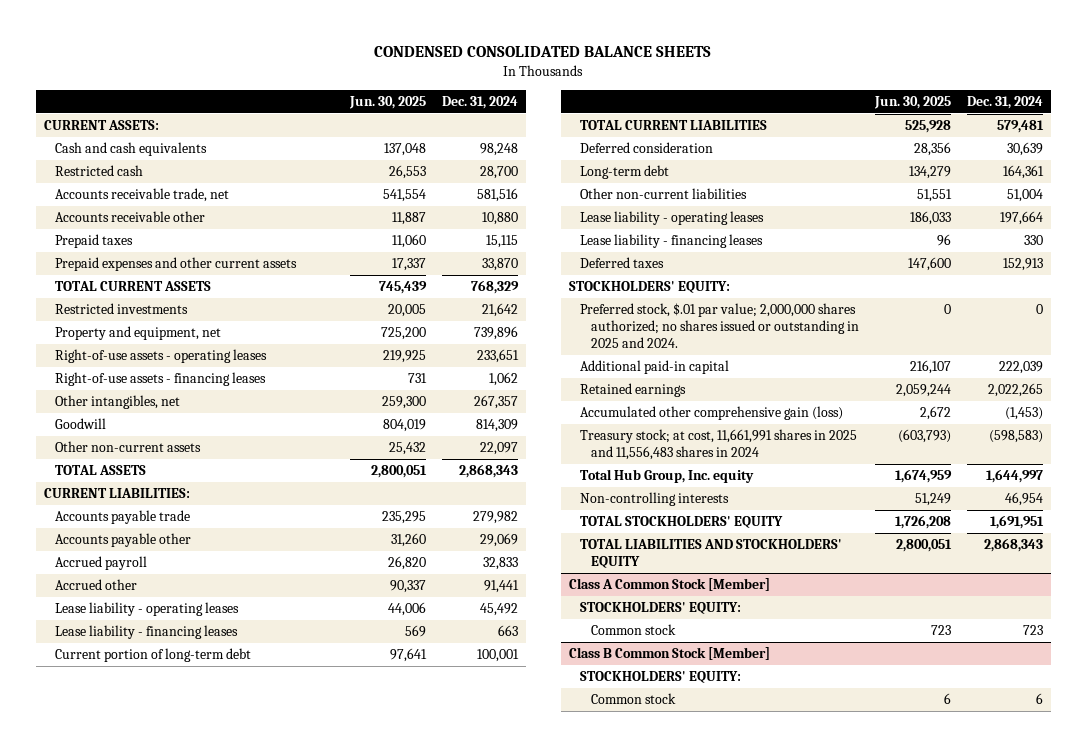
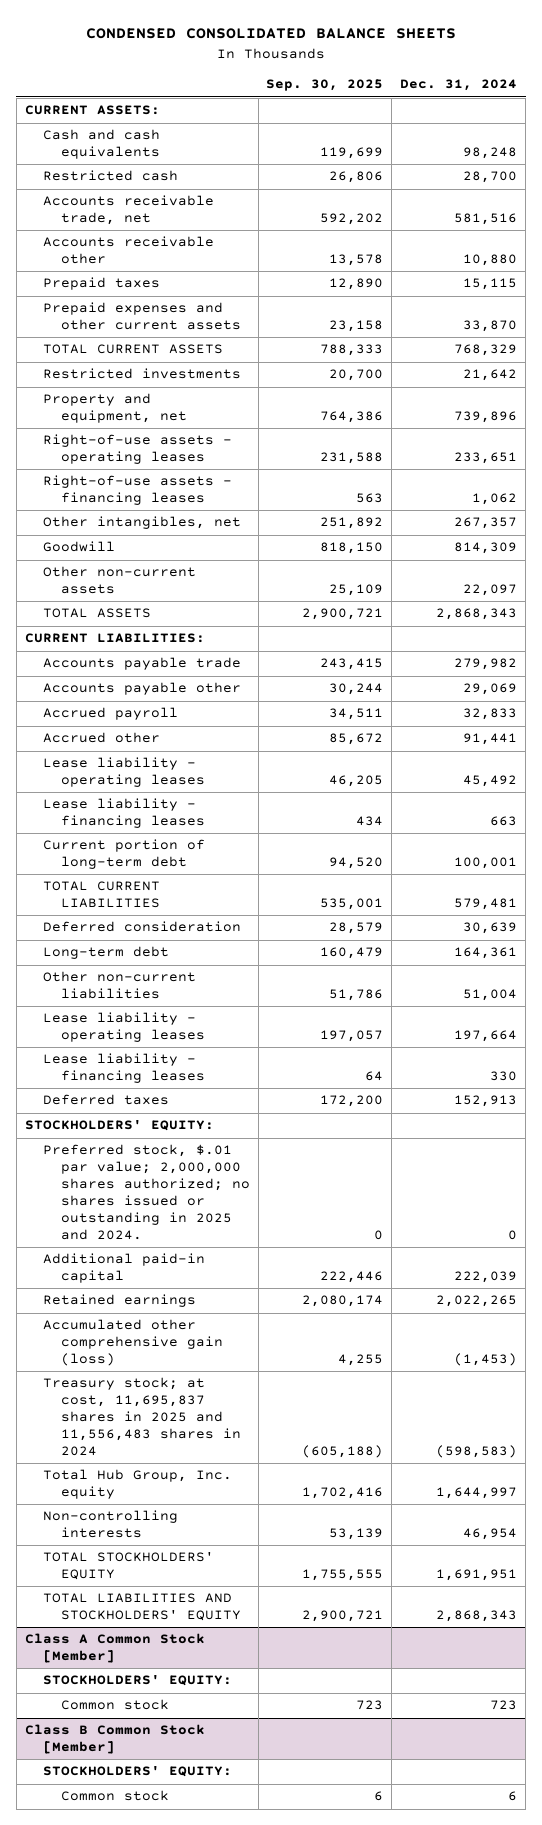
- | Jun. 30, 2025 | Dec. 31, 2024
+ | Sep. 30, 2025 | Dec. 31, 2024
- Treasury stock; at cost, 11,661,991 shares in 2025 and 11,556,483 shares in 2024 | (603,793) | (598,583)
+ Treasury stock; at cost, 11,695,837 shares in 2025 and 11,556,483 shares in 2024 | (605,188) | (598,583)

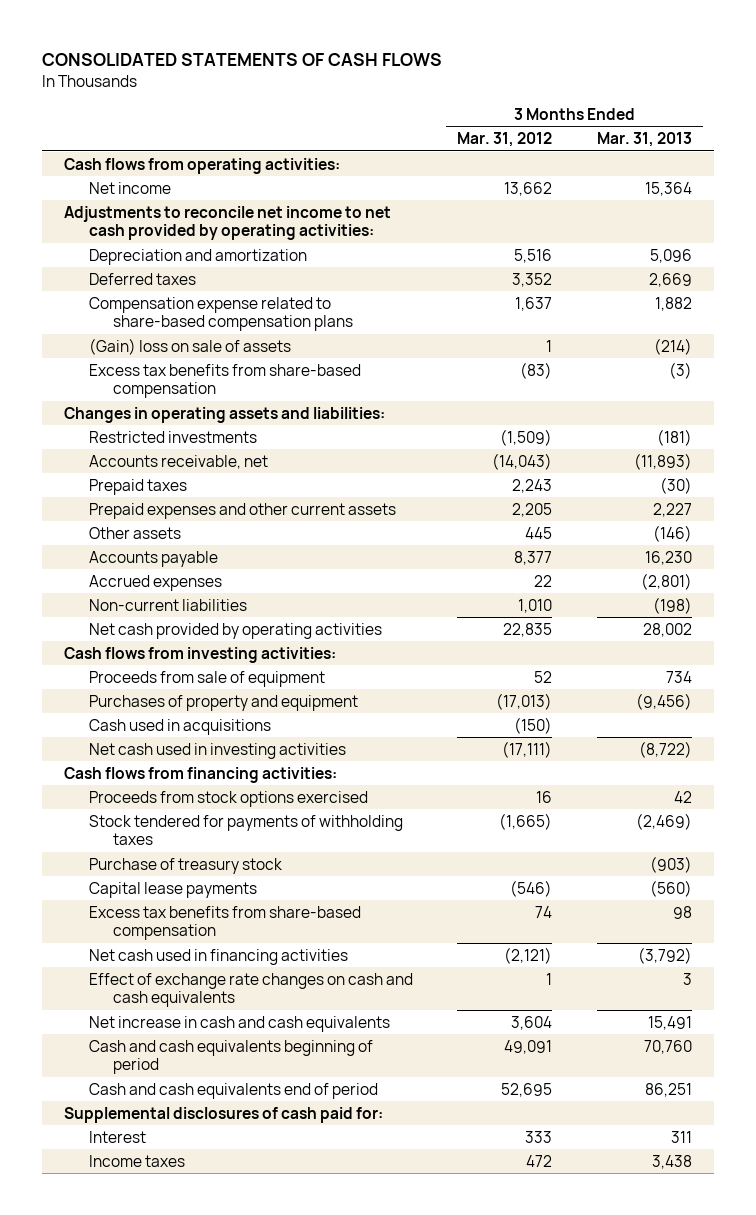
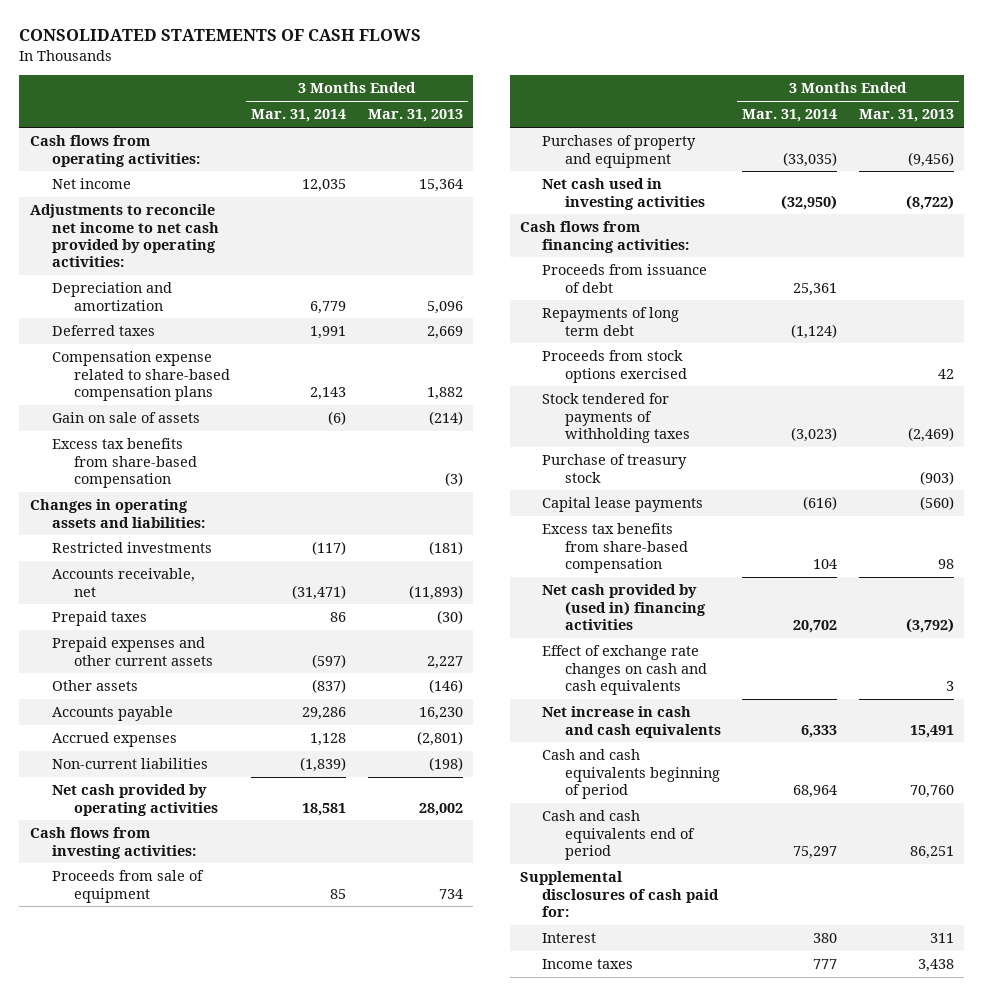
- | 3 Months Ended Mar. 31, 2012 | 3 Months Ended Mar. 31, 2013
+ | 3 Months Ended Mar. 31, 2014 | 3 Months Ended Mar. 31, 2013
- (Gain) loss on sale of assets | 1 | (214)
+ Gain on sale of assets | (6) | (214)
- Cash used in acquisitions | (150) |
+ Proceeds from issuance of debt | 25,361 |
+ Repayments of long term debt | (1,124) |
- Net cash used in financing activities | (2,121) | (3,792)
+ Net cash provided by (used in) financing activities | 20,702 | (3,792)

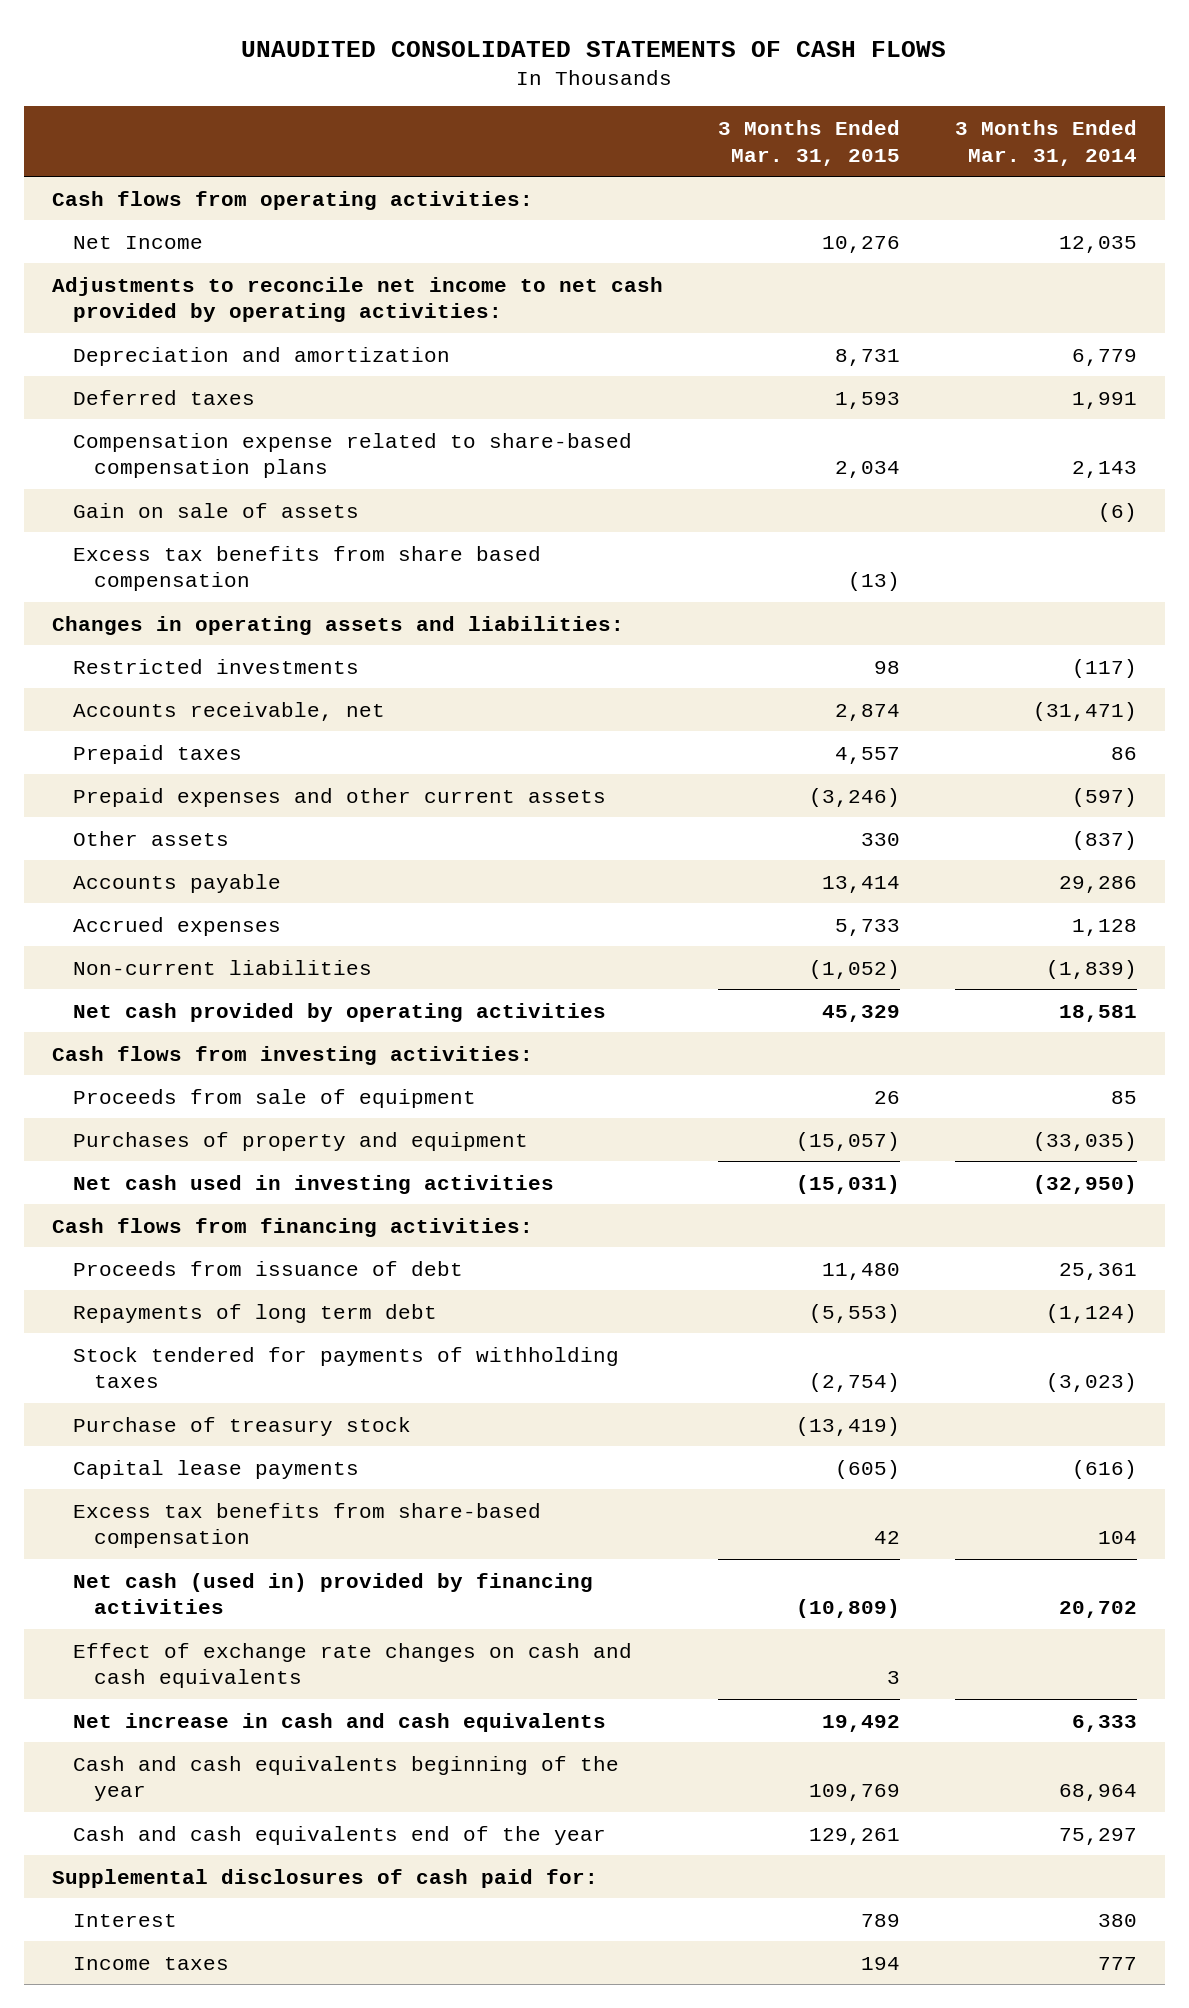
- CONSOLIDATED STATEMENTS OF CASH FLOWS
+ UNAUDITED CONSOLIDATED STATEMENTS OF CASH FLOWS
- | 3 Months Ended Mar. 31, 2014 | 3 Months Ended Mar. 31, 2013
+ | 3 Months Ended Mar. 31, 2015 | 3 Months Ended Mar. 31, 2014
- Net income | 12,035 | 15,364
+ Net Income | 10,276 | 12,035
- Excess tax benefits from share-based compensation | | (3)
+ Excess tax benefits from share based compensation | (13) |
- Proceeds from stock options exercised | | 42
- Net cash provided by (used in) financing activities | 20,702 | (3,792)
+ Net cash (used in) provided by financing activities | (10,809) | 20,702
- Cash and cash equivalents beginning of period | 68,964 | 70,760
- Cash and cash equivalents end of period | 75,297 | 86,251
+ Cash and cash equivalents beginning of the year | 109,769 | 68,964
+ Cash and cash equivalents end of the year | 129,261 | 75,297

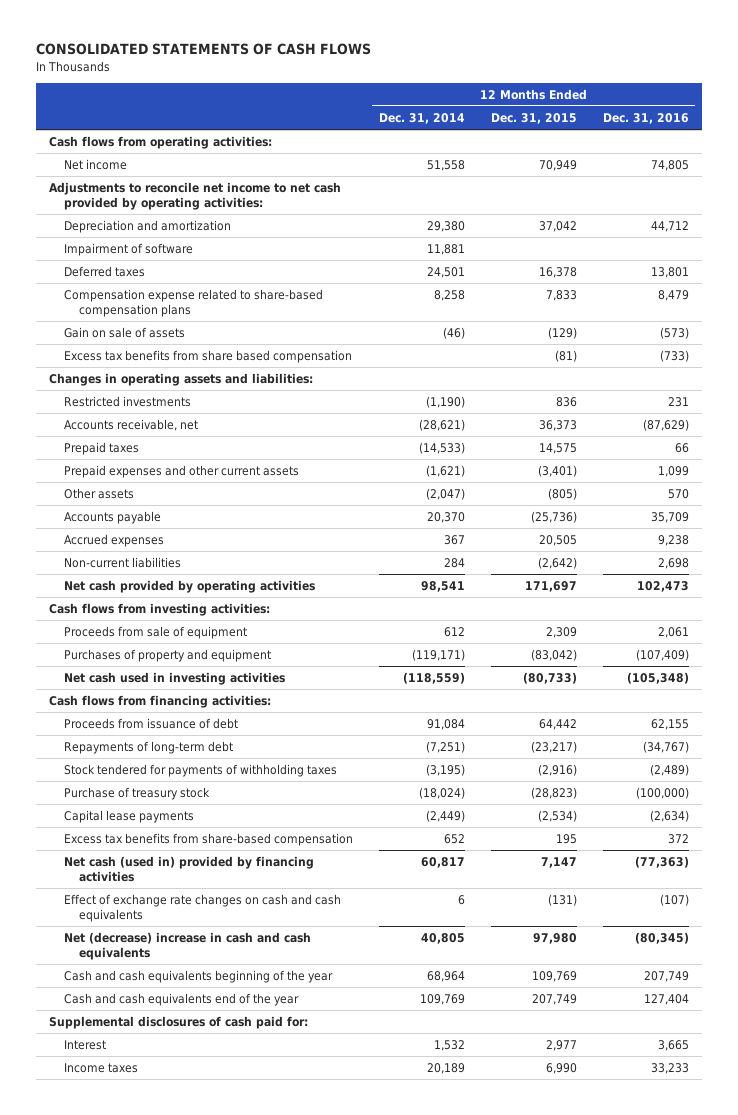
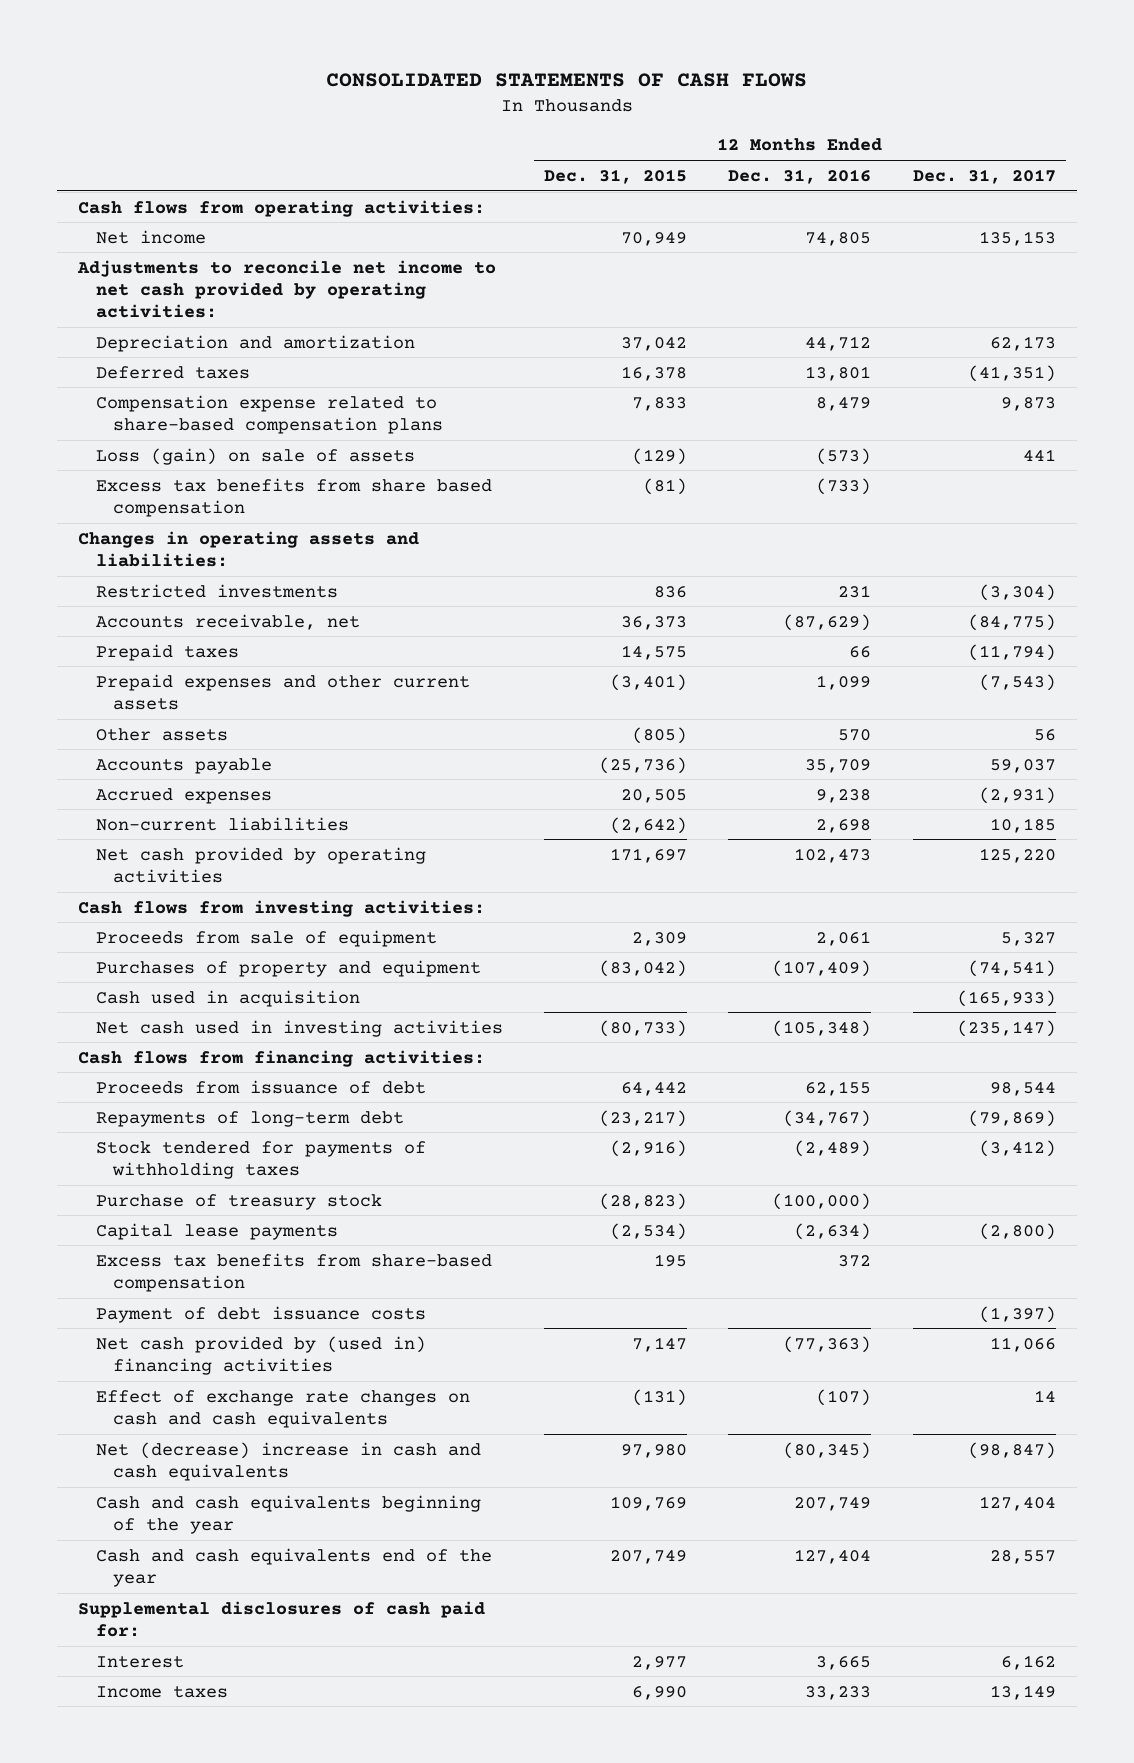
- | 12 Months Ended Dec. 31, 2014 | 12 Months Ended Dec. 31, 2015 | 12 Months Ended Dec. 31, 2016
+ | 12 Months Ended Dec. 31, 2015 | 12 Months Ended Dec. 31, 2016 | 12 Months Ended Dec. 31, 2017
- Impairment of software | 11,881 | |
- Gain on sale of assets | (46) | (129) | (573)
+ Loss (gain) on sale of assets | (129) | (573) | 441
+ Cash used in acquisition | | | (165,933)
- Net cash (used in) provided by financing activities | 60,817 | 7,147 | (77,363)
+ Payment of debt issuance costs | | | (1,397)
+ Net cash provided by (used in) financing activities | 7,147 | (77,363) | 11,066

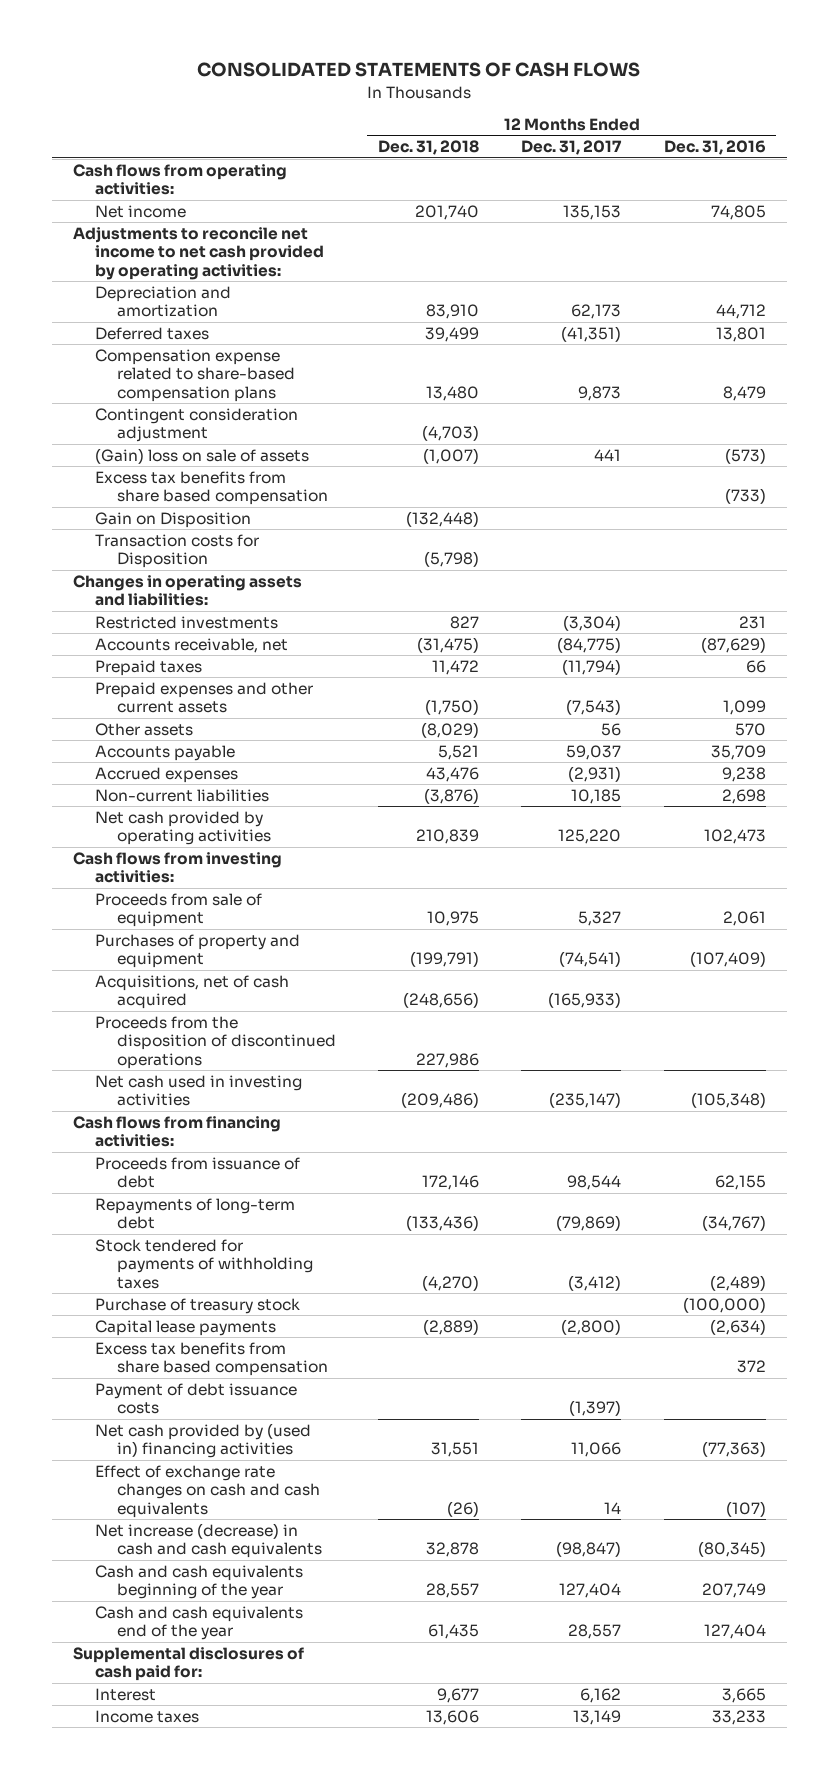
- | 12 Months Ended Dec. 31, 2015 | 12 Months Ended Dec. 31, 2016 | 12 Months Ended Dec. 31, 2017
+ | 12 Months Ended Dec. 31, 2018 | 12 Months Ended Dec. 31, 2017 | 12 Months Ended Dec. 31, 2016
- Loss (gain) on sale of assets | (129) | (573) | 441
+ Contingent consideration adjustment | (4,703) | |
+ (Gain) loss on sale of assets | (1,007) | 441 | (573)
+ Gain on Disposition | (132,448) | |
+ Transaction costs for Disposition | (5,798) | |
- Cash used in acquisition | | | (165,933)
+ Acquisitions, net of cash acquired | (248,656) | (165,933) |
+ Proceeds from the disposition of discontinued operations | 227,986 | |
- Excess tax benefits from share-based compensation | 195 | 372 |
+ Excess tax benefits from share based compensation | | | 372
- Net (decrease) increase in cash and cash equivalents | 97,980 | (80,345) | (98,847)
+ Net increase (decrease) in cash and cash equivalents | 32,878 | (98,847) | (80,345)

